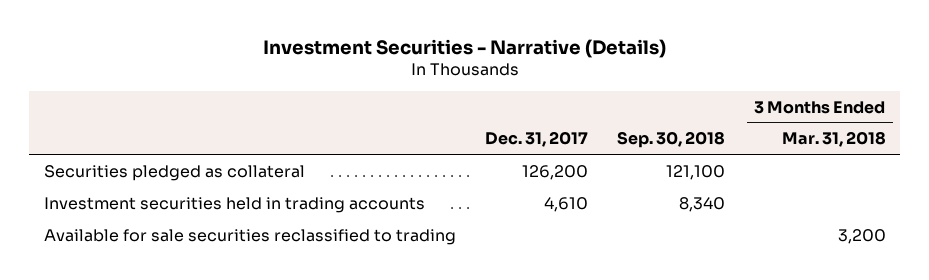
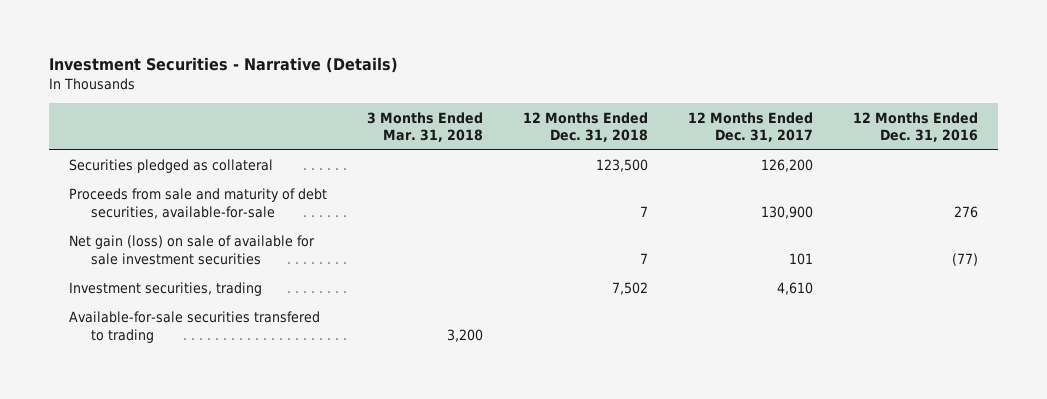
- | Dec. 31, 2017 | Sep. 30, 2018 | 3 Months Ended Mar. 31, 2018
+ | 3 Months Ended Mar. 31, 2018 | 12 Months Ended Dec. 31, 2018 | 12 Months Ended Dec. 31, 2017 | 12 Months Ended Dec. 31, 2016
- Investment securities held in trading accounts | 4,610 | 8,340 |
- Available for sale securities reclassified to trading | | | 3,200
+ Proceeds from sale and maturity of debt securities, available-for-sale | | 7 | 130,900 | 276
+ Net gain (loss) on sale of available for sale investment securities | | 7 | 101 | (77)
+ Investment securities, trading | | 7,502 | 4,610 |
+ Available-for-sale securities transfered to trading | 3,200 | | |

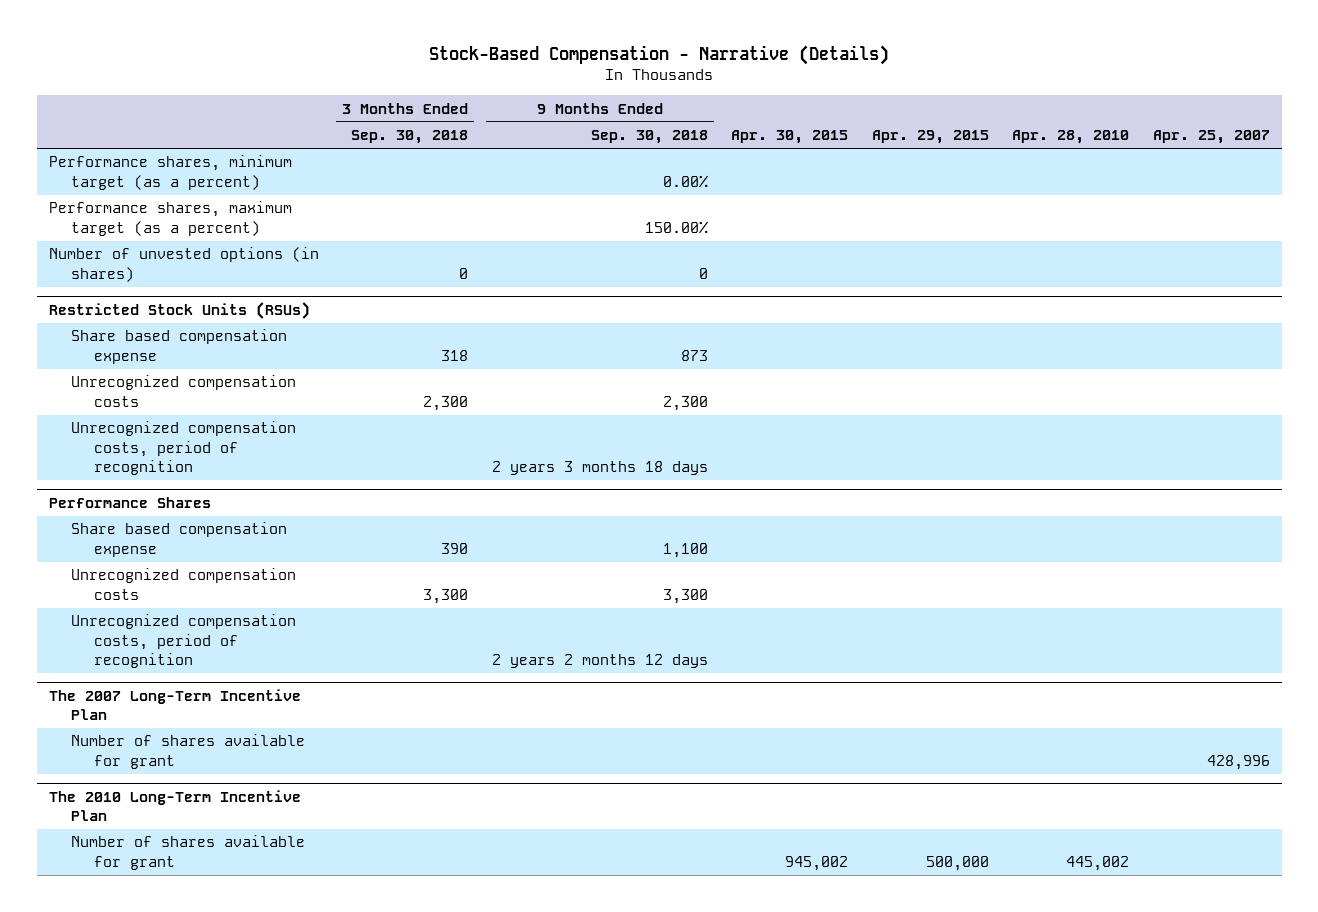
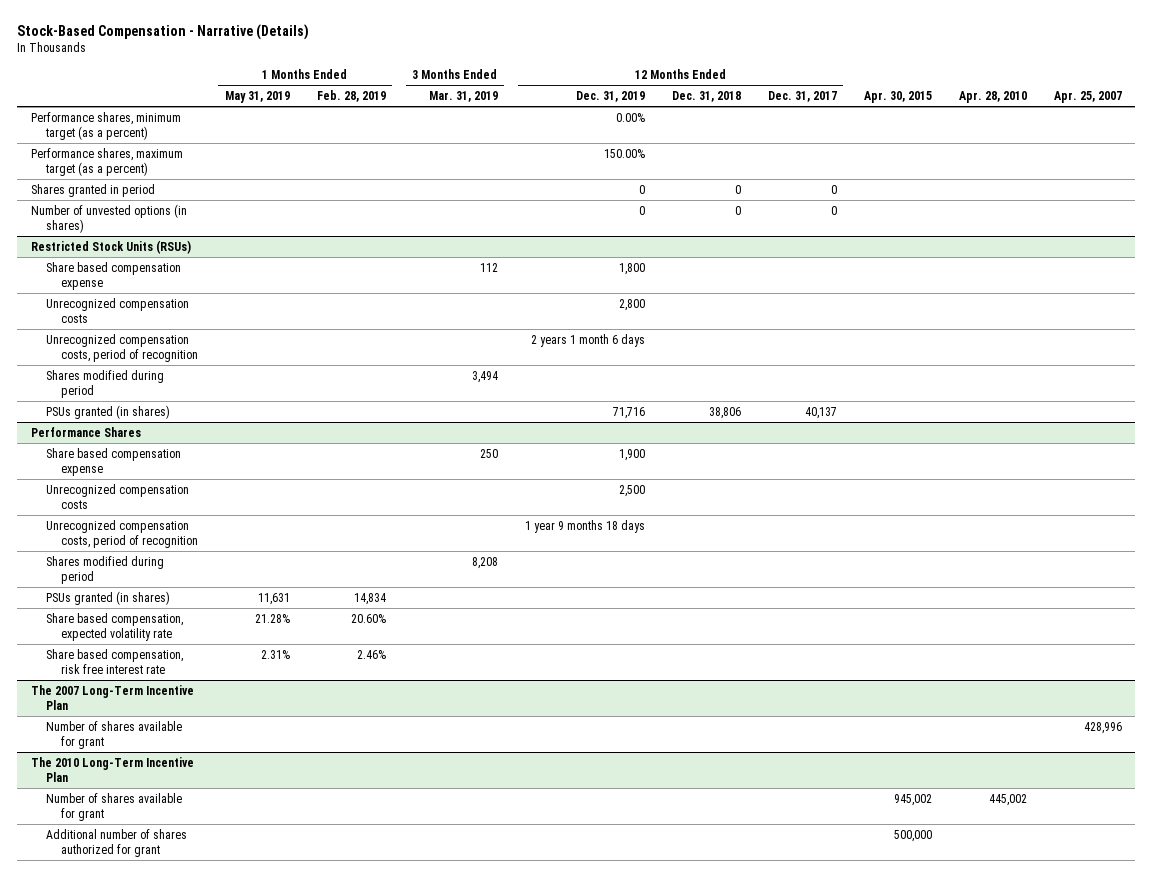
- | 3 Months Ended Sep. 30, 2018 | 9 Months Ended Sep. 30, 2018 | Apr. 30, 2015 | Apr. 29, 2015 | Apr. 28, 2010 | Apr. 25, 2007
+ | 1 Months Ended May 31, 2019 | 1 Months Ended Feb. 28, 2019 | 3 Months Ended Mar. 31, 2019 | 12 Months Ended Dec. 31, 2019 | 12 Months Ended Dec. 31, 2018 | 12 Months Ended Dec. 31, 2017 | Apr. 30, 2015 | Apr. 28, 2010 | Apr. 25, 2007
+ Shares granted in period | | | | 0 | 0 | 0 | | |
@ Restricted Stock Units (RSUs)
+ Shares modified during period | | | 3,494 | | | | | |
+ PSUs granted (in shares) | | | | 71,716 | 38,806 | 40,137 | | |
@ Performance Shares
+ Shares modified during period | | | 8,208 | | | | | |
+ PSUs granted (in shares) | 11,631 | 14,834 | | | | | | |
+ Share based compensation, expected volatility rate | 21.28% | 20.60% | | | | | | |
+ Share based compensation, risk free interest rate | 2.31% | 2.46% | | | | | | |
@ The 2010 Long-Term Incentive Plan
+ Additional number of shares authorized for grant | | | | | | | 500,000 | |

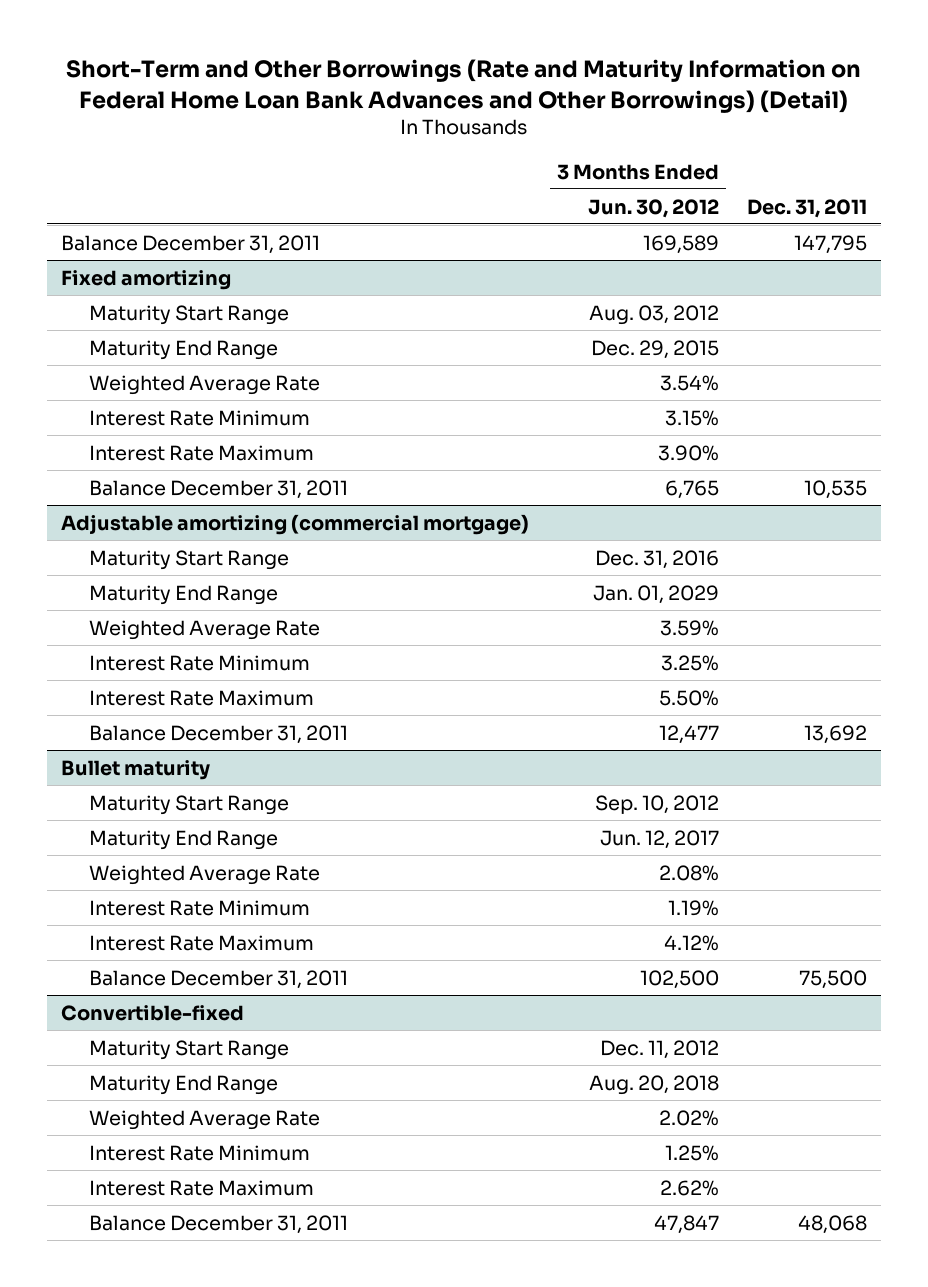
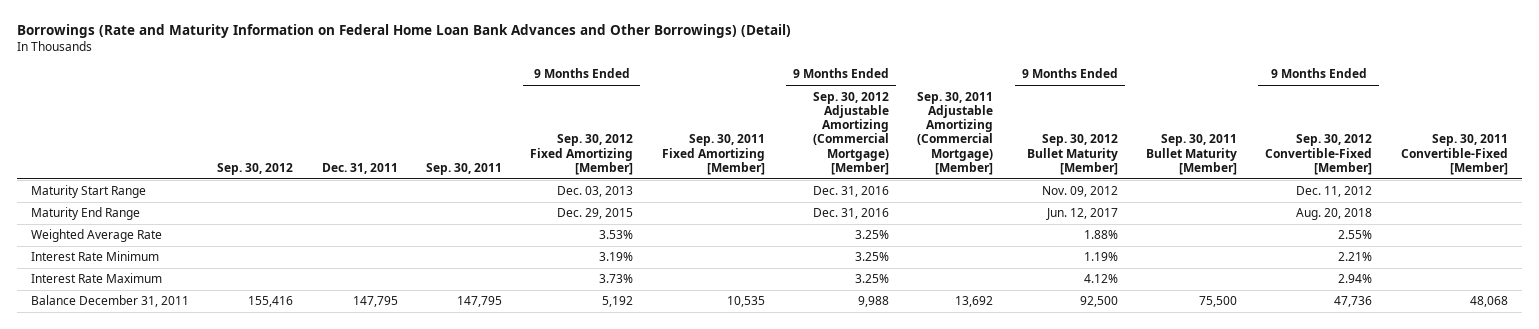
- Short-Term and Other Borrowings (Rate and Maturity Information on Federal Home Loan Bank Advances and Other Borrowings) (Detail)
+ Borrowings (Rate and Maturity Information on Federal Home Loan Bank Advances and Other Borrowings) (Detail)
- | 3 Months Ended Jun. 30, 2012 | Dec. 31, 2011
+ | Sep. 30, 2012 | Dec. 31, 2011 | Sep. 30, 2011 | 9 Months Ended Sep. 30, 2012 Fixed Amortizing [Member] | Sep. 30, 2011 Fixed Amortizing [Member] | 9 Months Ended Sep. 30, 2012 Adjustable Amortizing (Commercial Mortgage) [Member] | Sep. 30, 2011 Adjustable Amortizing (Commercial Mortgage) [Member] | 9 Months Ended Sep. 30, 2012 Bullet Maturity [Member] | Sep. 30, 2011 Bullet Maturity [Member] | 9 Months Ended Sep. 30, 2012 Convertible-Fixed [Member] | Sep. 30, 2011 Convertible-Fixed [Member]
+ Maturity Start Range | | | | Dec. 03, 2013 | | Dec. 31, 2016 | | Nov. 09, 2012 | | Dec. 11, 2012 |
+ Maturity End Range | | | | Dec. 29, 2015 | | Dec. 31, 2016 | | Jun. 12, 2017 | | Aug. 20, 2018 |
+ Weighted Average Rate | | | | 3.53% | | 3.25% | | 1.88% | | 2.55% |
+ Interest Rate Minimum | | | | 3.19% | | 3.25% | | 1.19% | | 2.21% |
+ Interest Rate Maximum | | | | 3.73% | | 3.25% | | 4.12% | | 2.94% |
- Fixed amortizing
- Maturity Start Range | Aug. 03, 2012 |
- Maturity End Range | Dec. 29, 2015 |
- Weighted Average Rate | 3.54% |
- Interest Rate Minimum | 3.15% |
- Interest Rate Maximum | 3.90% |
- Balance December 31, 2011 | 6,765 | 10,535
- Adjustable amortizing (commercial mortgage)
- Maturity Start Range | Dec. 31, 2016 |
- Maturity End Range | Jan. 01, 2029 |
- Weighted Average Rate | 3.59% |
- Interest Rate Minimum | 3.25% |
- Interest Rate Maximum | 5.50% |
- Balance December 31, 2011 | 12,477 | 13,692
- Bullet maturity
- Maturity Start Range | Sep. 10, 2012 |
- Maturity End Range | Jun. 12, 2017 |
- Weighted Average Rate | 2.08% |
- Interest Rate Minimum | 1.19% |
- Interest Rate Maximum | 4.12% |
- Balance December 31, 2011 | 102,500 | 75,500
- Convertible-fixed
- Maturity Start Range | Dec. 11, 2012 |
- Maturity End Range | Aug. 20, 2018 |
- Weighted Average Rate | 2.02% |
- Interest Rate Minimum | 1.25% |
- Interest Rate Maximum | 2.62% |
- Balance December 31, 2011 | 47,847 | 48,068

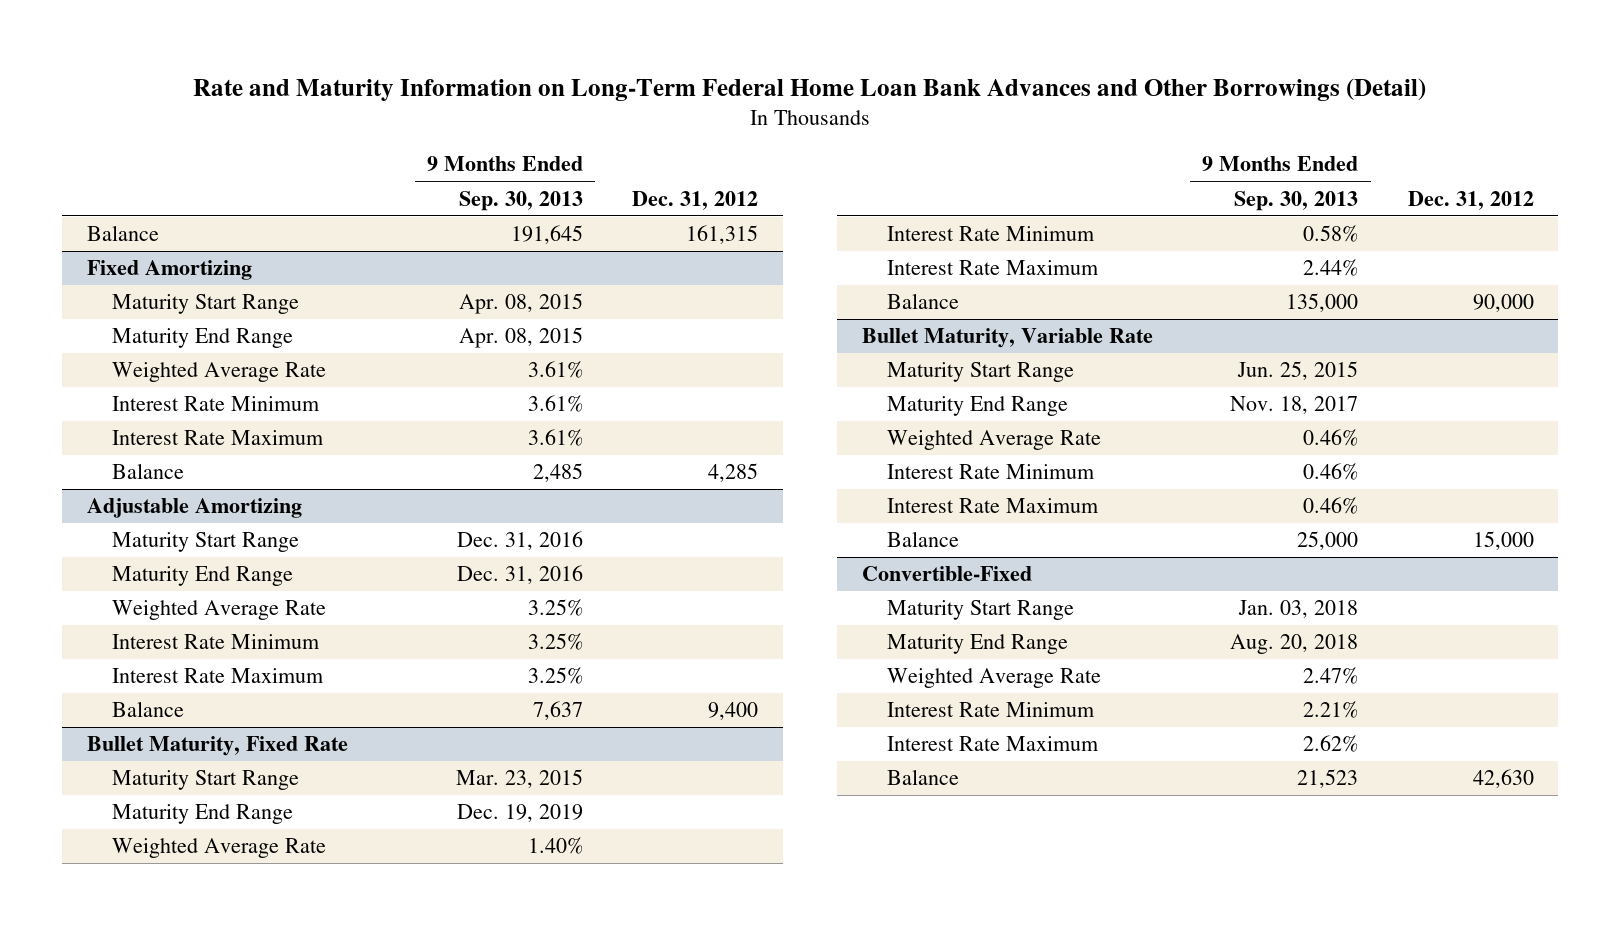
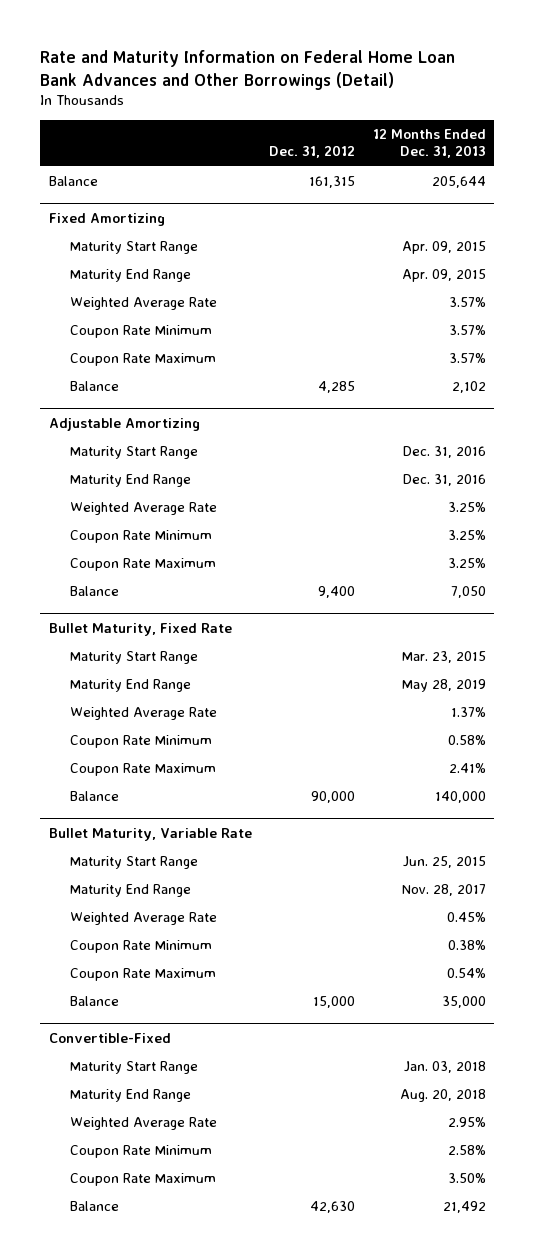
- Rate and Maturity Information on Long-Term Federal Home Loan Bank Advances and Other Borrowings (Detail)
+ Rate and Maturity Information on Federal Home Loan Bank Advances and Other Borrowings (Detail)
- | 9 Months Ended Sep. 30, 2013 | Dec. 31, 2012
+ | Dec. 31, 2012 | 12 Months Ended Dec. 31, 2013
@ Fixed Amortizing
- Interest Rate Minimum | 3.61% |
- Interest Rate Maximum | 3.61% |
+ Coupon Rate Minimum | | 3.57%
+ Coupon Rate Maximum | | 3.57%
@ Adjustable Amortizing
- Interest Rate Minimum | 3.25% |
- Interest Rate Maximum | 3.25% |
+ Coupon Rate Minimum | | 3.25%
+ Coupon Rate Maximum | | 3.25%
@ Bullet Maturity, Fixed Rate
- Interest Rate Minimum | 0.58% |
- Interest Rate Maximum | 2.44% |
+ Coupon Rate Minimum | | 0.58%
+ Coupon Rate Maximum | | 2.41%
@ Bullet Maturity, Variable Rate
- Interest Rate Minimum | 0.46% |
- Interest Rate Maximum | 0.46% |
+ Coupon Rate Minimum | | 0.38%
+ Coupon Rate Maximum | | 0.54%
@ Convertible-Fixed
- Interest Rate Minimum | 2.21% |
- Interest Rate Maximum | 2.62% |
+ Coupon Rate Minimum | | 2.58%
+ Coupon Rate Maximum | | 3.50%

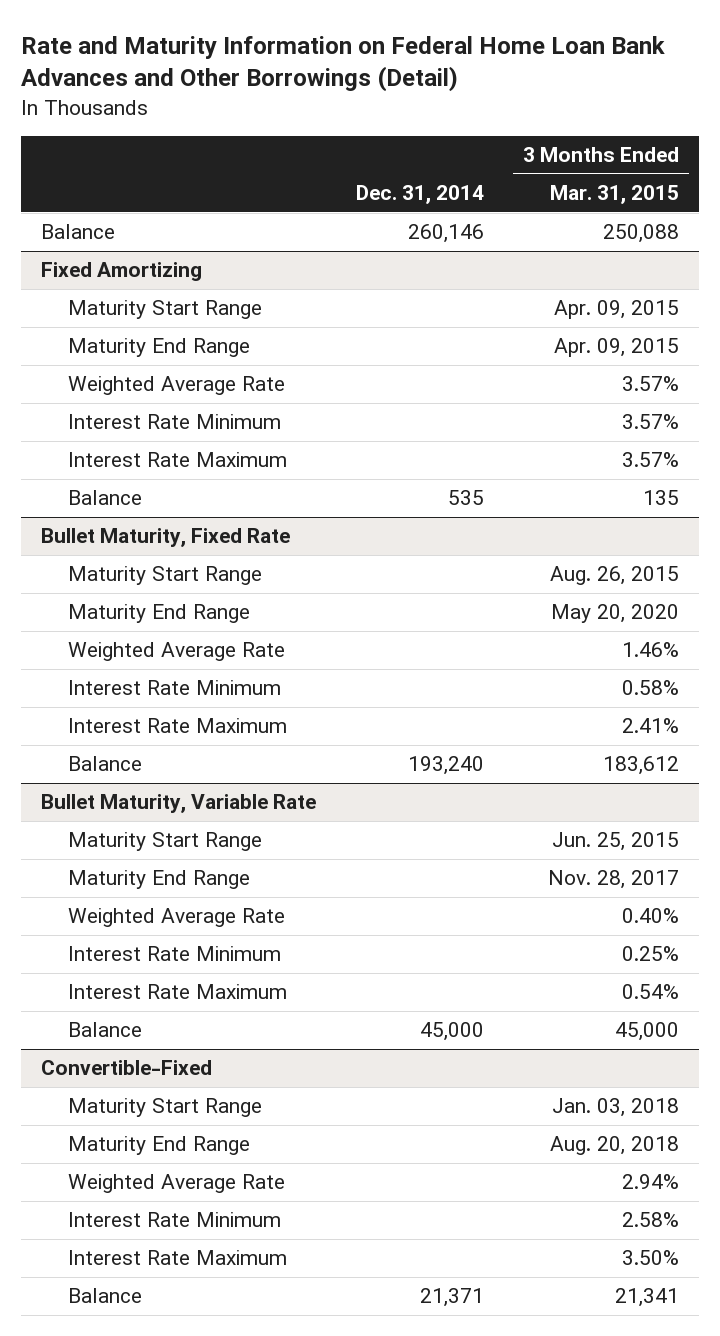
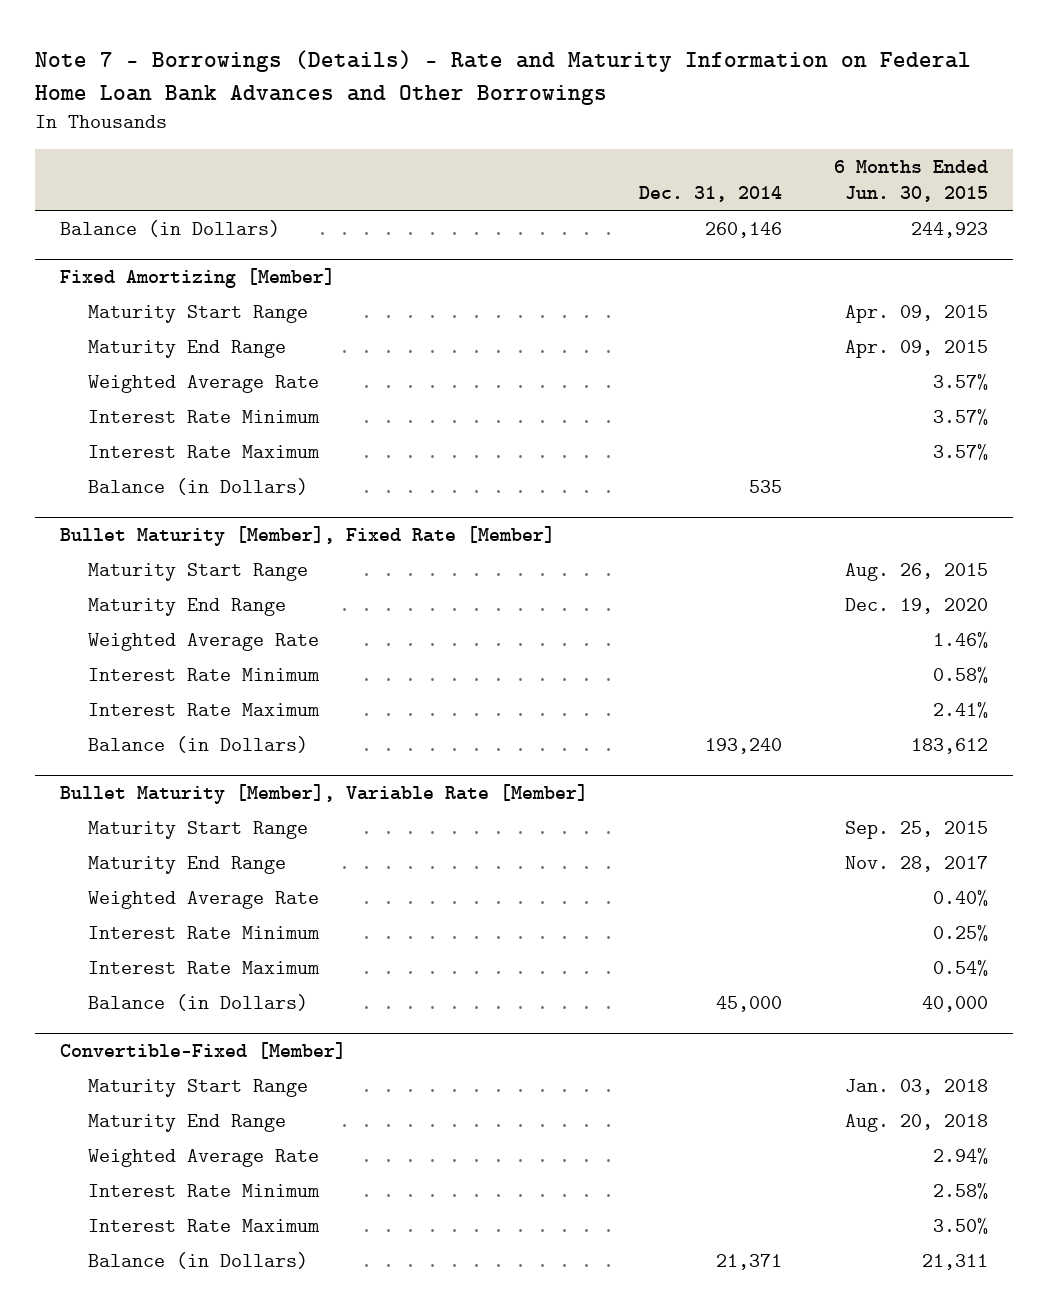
- Rate and Maturity Information on Federal Home Loan Bank Advances and Other Borrowings (Detail)
+ Note 7 - Borrowings (Details) - Rate and Maturity Information on Federal Home Loan Bank Advances and Other Borrowings
- | Dec. 31, 2014 | 3 Months Ended Mar. 31, 2015
+ | Dec. 31, 2014 | 6 Months Ended Jun. 30, 2015
- Balance | 260,146 | 250,088
- Fixed Amortizing
+ Balance (in Dollars) | 260,146 | 244,923
+ Fixed Amortizing [Member]
- Balance | 535 | 135
- Bullet Maturity, Fixed Rate
+ Balance (in Dollars) | 535 |
+ Bullet Maturity [Member], Fixed Rate [Member]
- Balance | 193,240 | 183,612
- Bullet Maturity, Variable Rate
+ Balance (in Dollars) | 193,240 | 183,612
+ Bullet Maturity [Member], Variable Rate [Member]
- Balance | 45,000 | 45,000
- Convertible-Fixed
+ Balance (in Dollars) | 45,000 | 40,000
+ Convertible-Fixed [Member]
- Balance | 21,371 | 21,341
+ Balance (in Dollars) | 21,371 | 21,311

